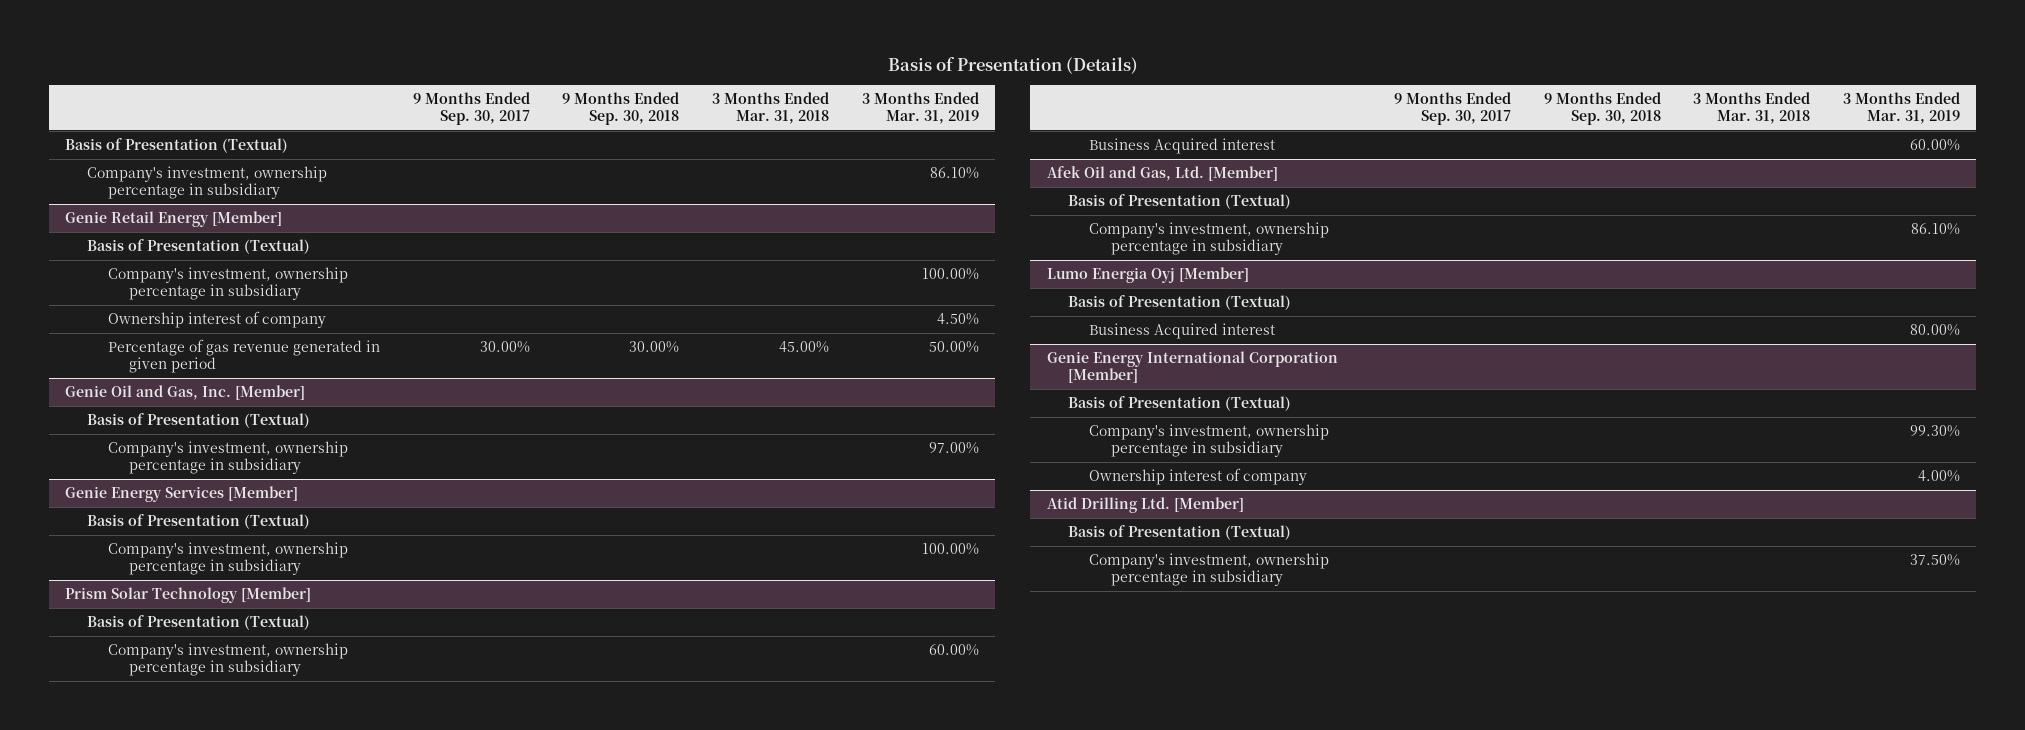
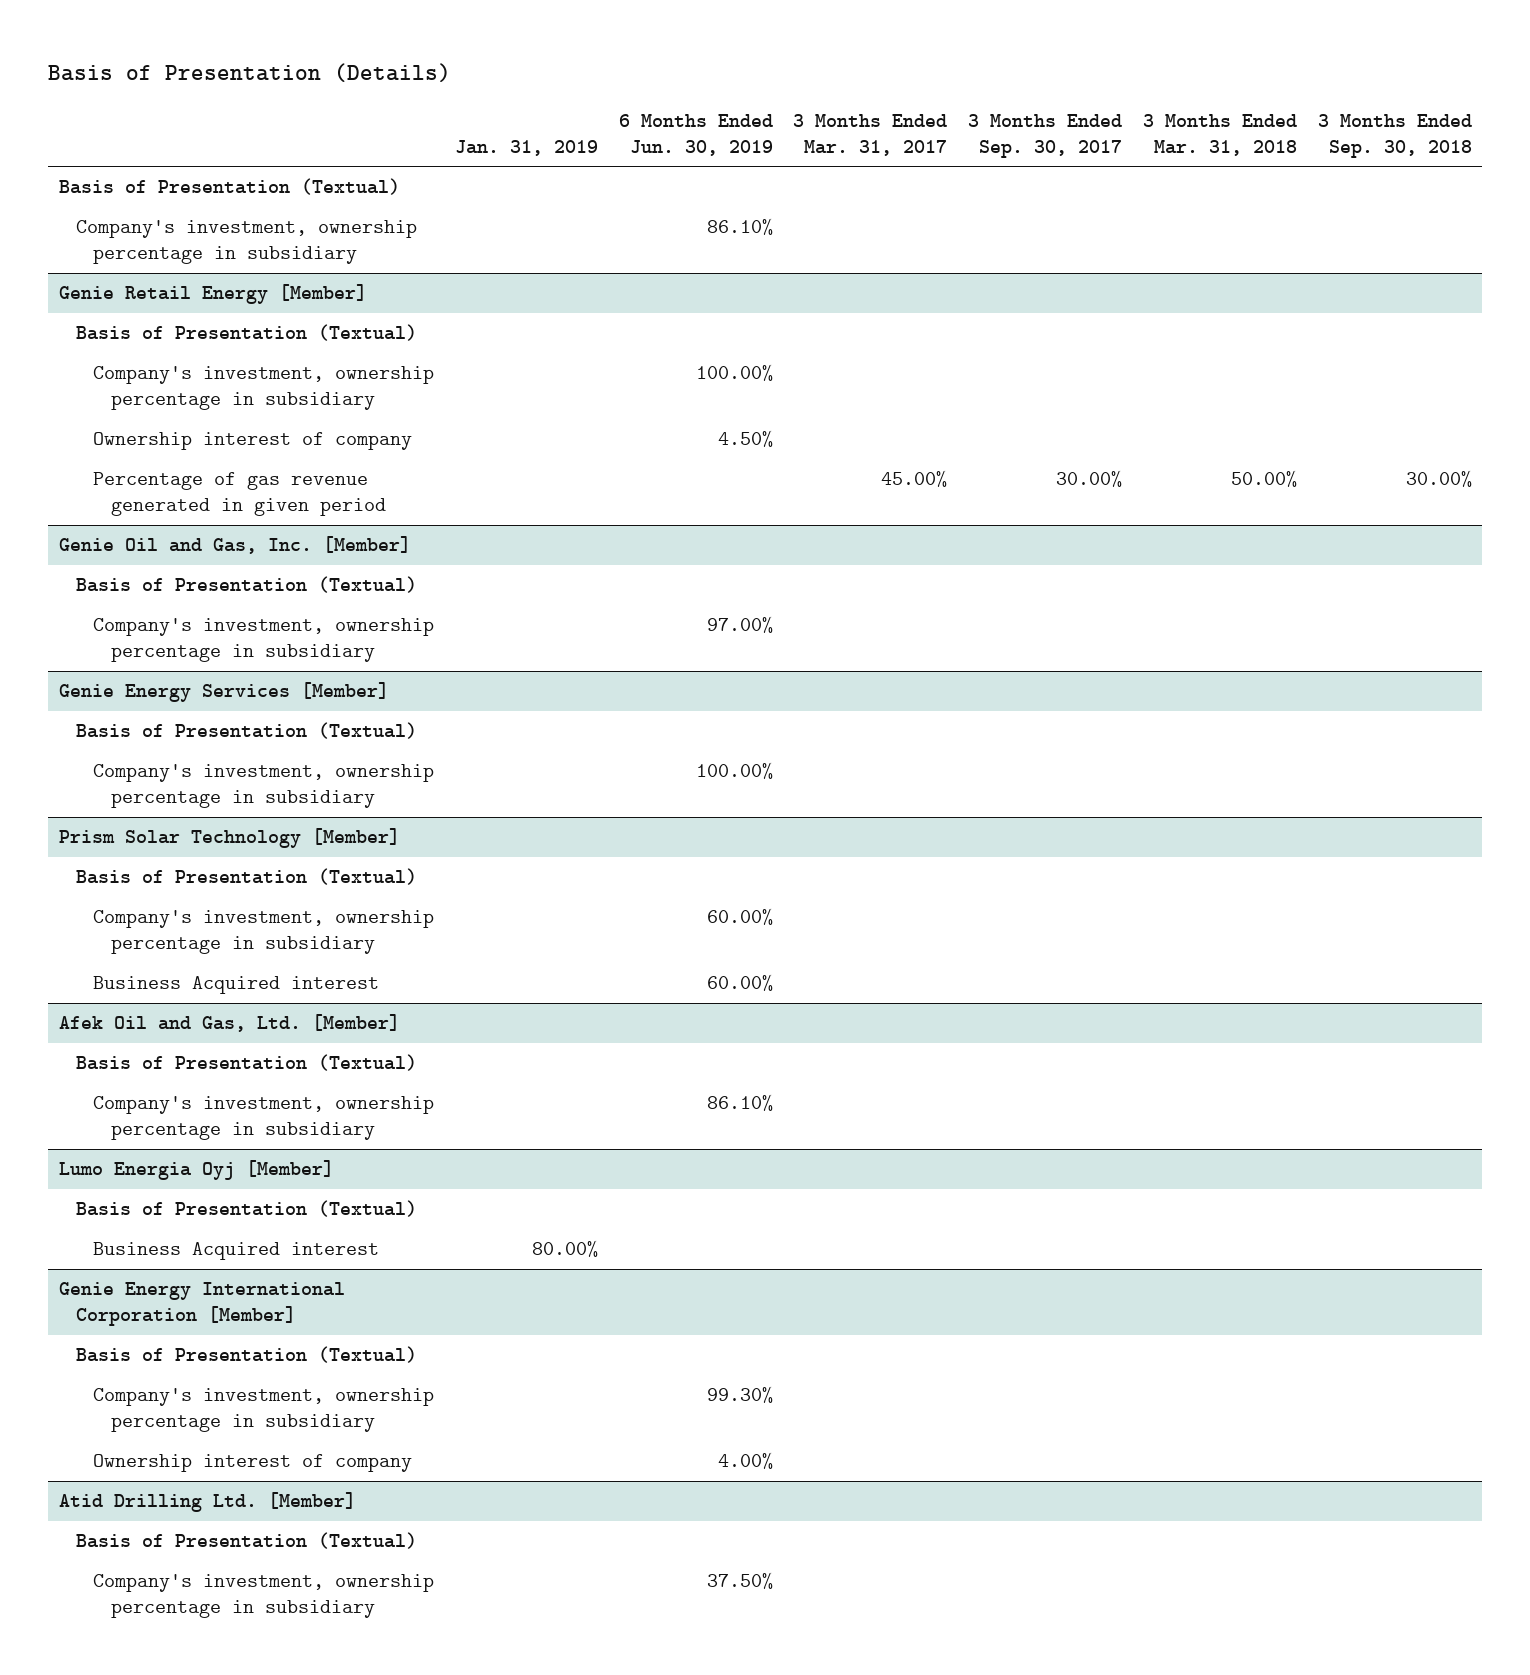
- | 9 Months Ended Sep. 30, 2017 | 9 Months Ended Sep. 30, 2018 | 3 Months Ended Mar. 31, 2018 | 3 Months Ended Mar. 31, 2019
+ | Jan. 31, 2019 | 6 Months Ended Jun. 30, 2019 | 3 Months Ended Mar. 31, 2017 | 3 Months Ended Sep. 30, 2017 | 3 Months Ended Mar. 31, 2018 | 3 Months Ended Sep. 30, 2018
@ Genie Retail Energy [Member]
- Percentage of gas revenue generated in given period | 30.00% | 30.00% | 45.00% | 50.00%
+ Percentage of gas revenue generated in given period | | | 45.00% | 30.00% | 50.00% | 30.00%

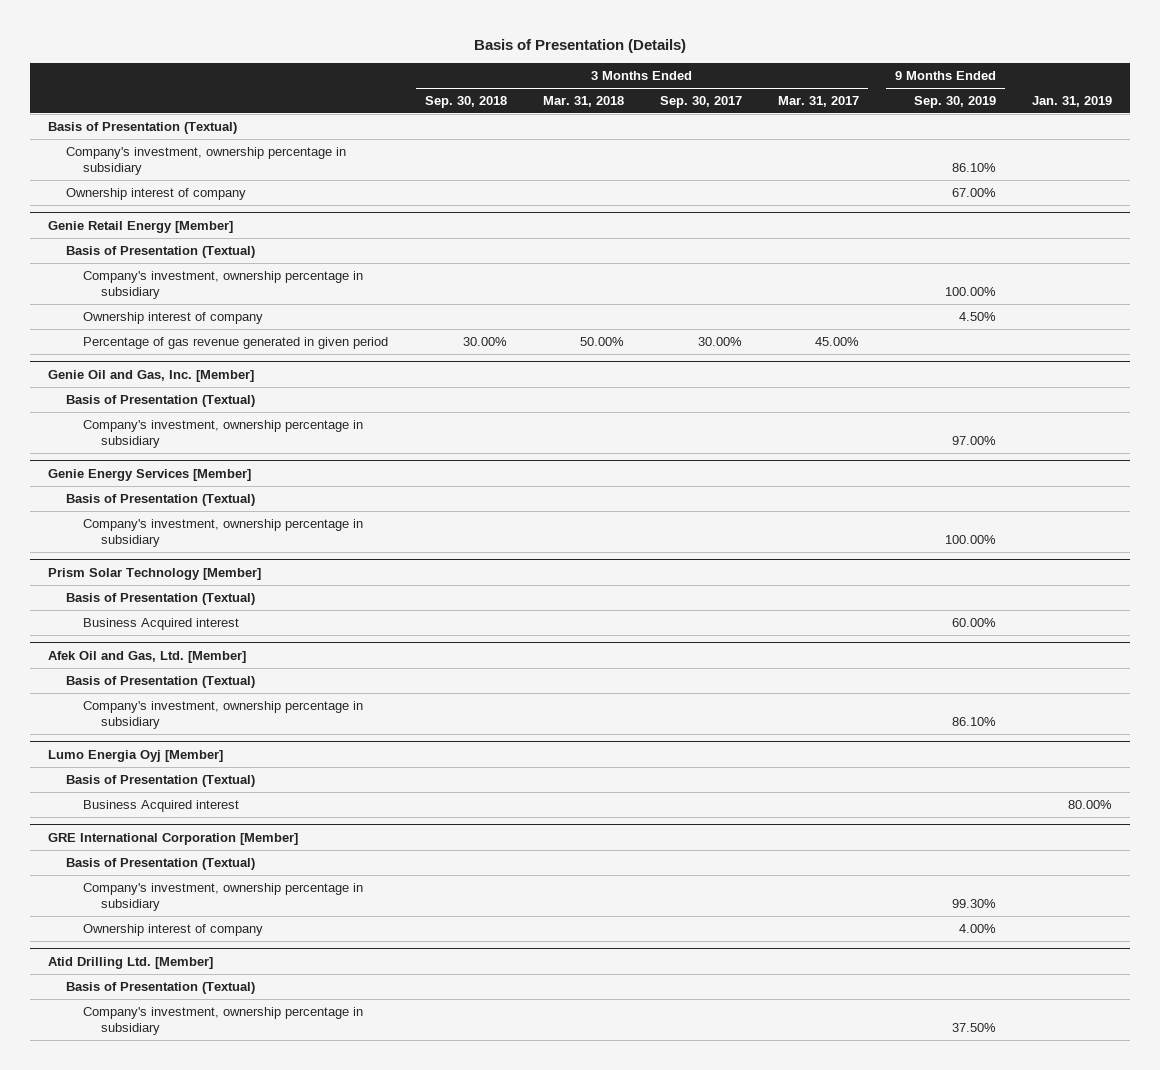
- | Jan. 31, 2019 | 6 Months Ended Jun. 30, 2019 | 3 Months Ended Mar. 31, 2017 | 3 Months Ended Sep. 30, 2017 | 3 Months Ended Mar. 31, 2018 | 3 Months Ended Sep. 30, 2018
+ | 3 Months Ended Sep. 30, 2018 | 3 Months Ended Mar. 31, 2018 | 3 Months Ended Sep. 30, 2017 | 3 Months Ended Mar. 31, 2017 | 9 Months Ended Sep. 30, 2019 | Jan. 31, 2019
+ Ownership interest of company | | | | | 67.00% |
@ Prism Solar Technology [Member]
- Company's investment, ownership percentage in subsidiary | | 60.00% | | | |
- Genie Energy International Corporation [Member]
+ GRE International Corporation [Member]

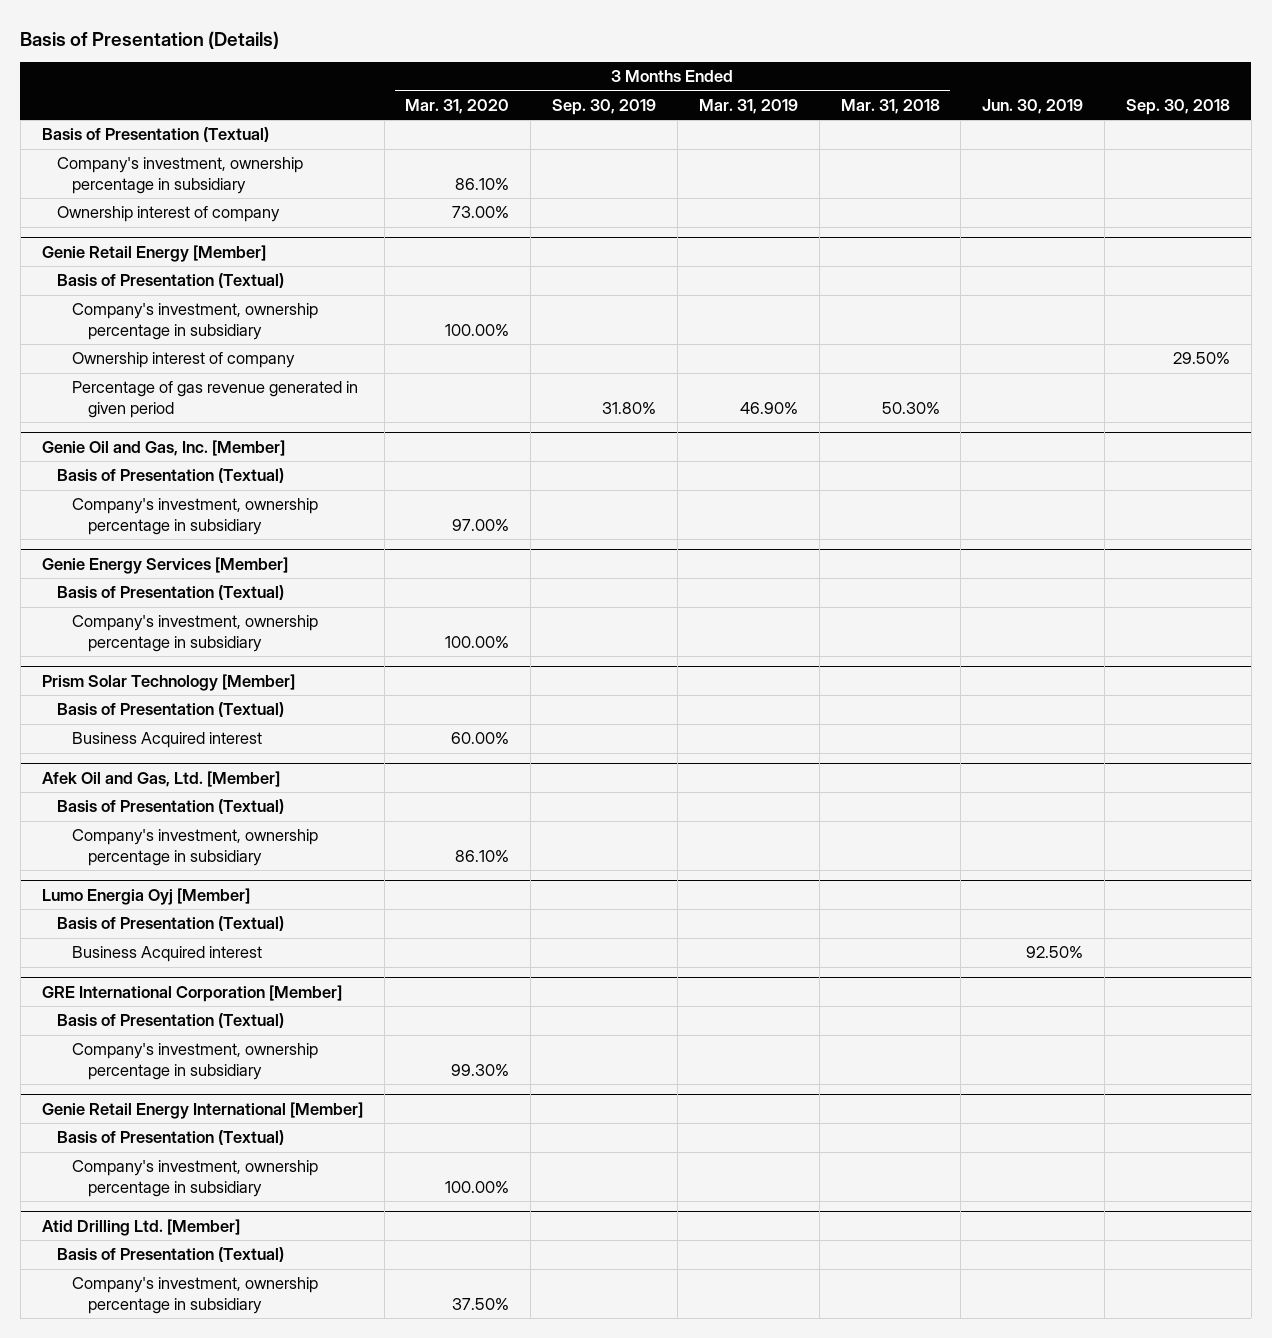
- | 3 Months Ended Sep. 30, 2018 | 3 Months Ended Mar. 31, 2018 | 3 Months Ended Sep. 30, 2017 | 3 Months Ended Mar. 31, 2017 | 9 Months Ended Sep. 30, 2019 | Jan. 31, 2019
+ | 3 Months Ended Mar. 31, 2020 | 3 Months Ended Sep. 30, 2019 | 3 Months Ended Mar. 31, 2019 | 3 Months Ended Mar. 31, 2018 | Jun. 30, 2019 | Sep. 30, 2018
@ Genie Retail Energy [Member]
- Percentage of gas revenue generated in given period | 30.00% | 50.00% | 30.00% | 45.00% | |
+ Percentage of gas revenue generated in given period | | 31.80% | 46.90% | 50.30% | |
@ GRE International Corporation [Member]
- Ownership interest of company | | | | | 4.00% |
+ Genie Retail Energy International [Member]
+ Basis of Presentation (Textual)
+ Company's investment, ownership percentage in subsidiary | 100.00% | | | | |

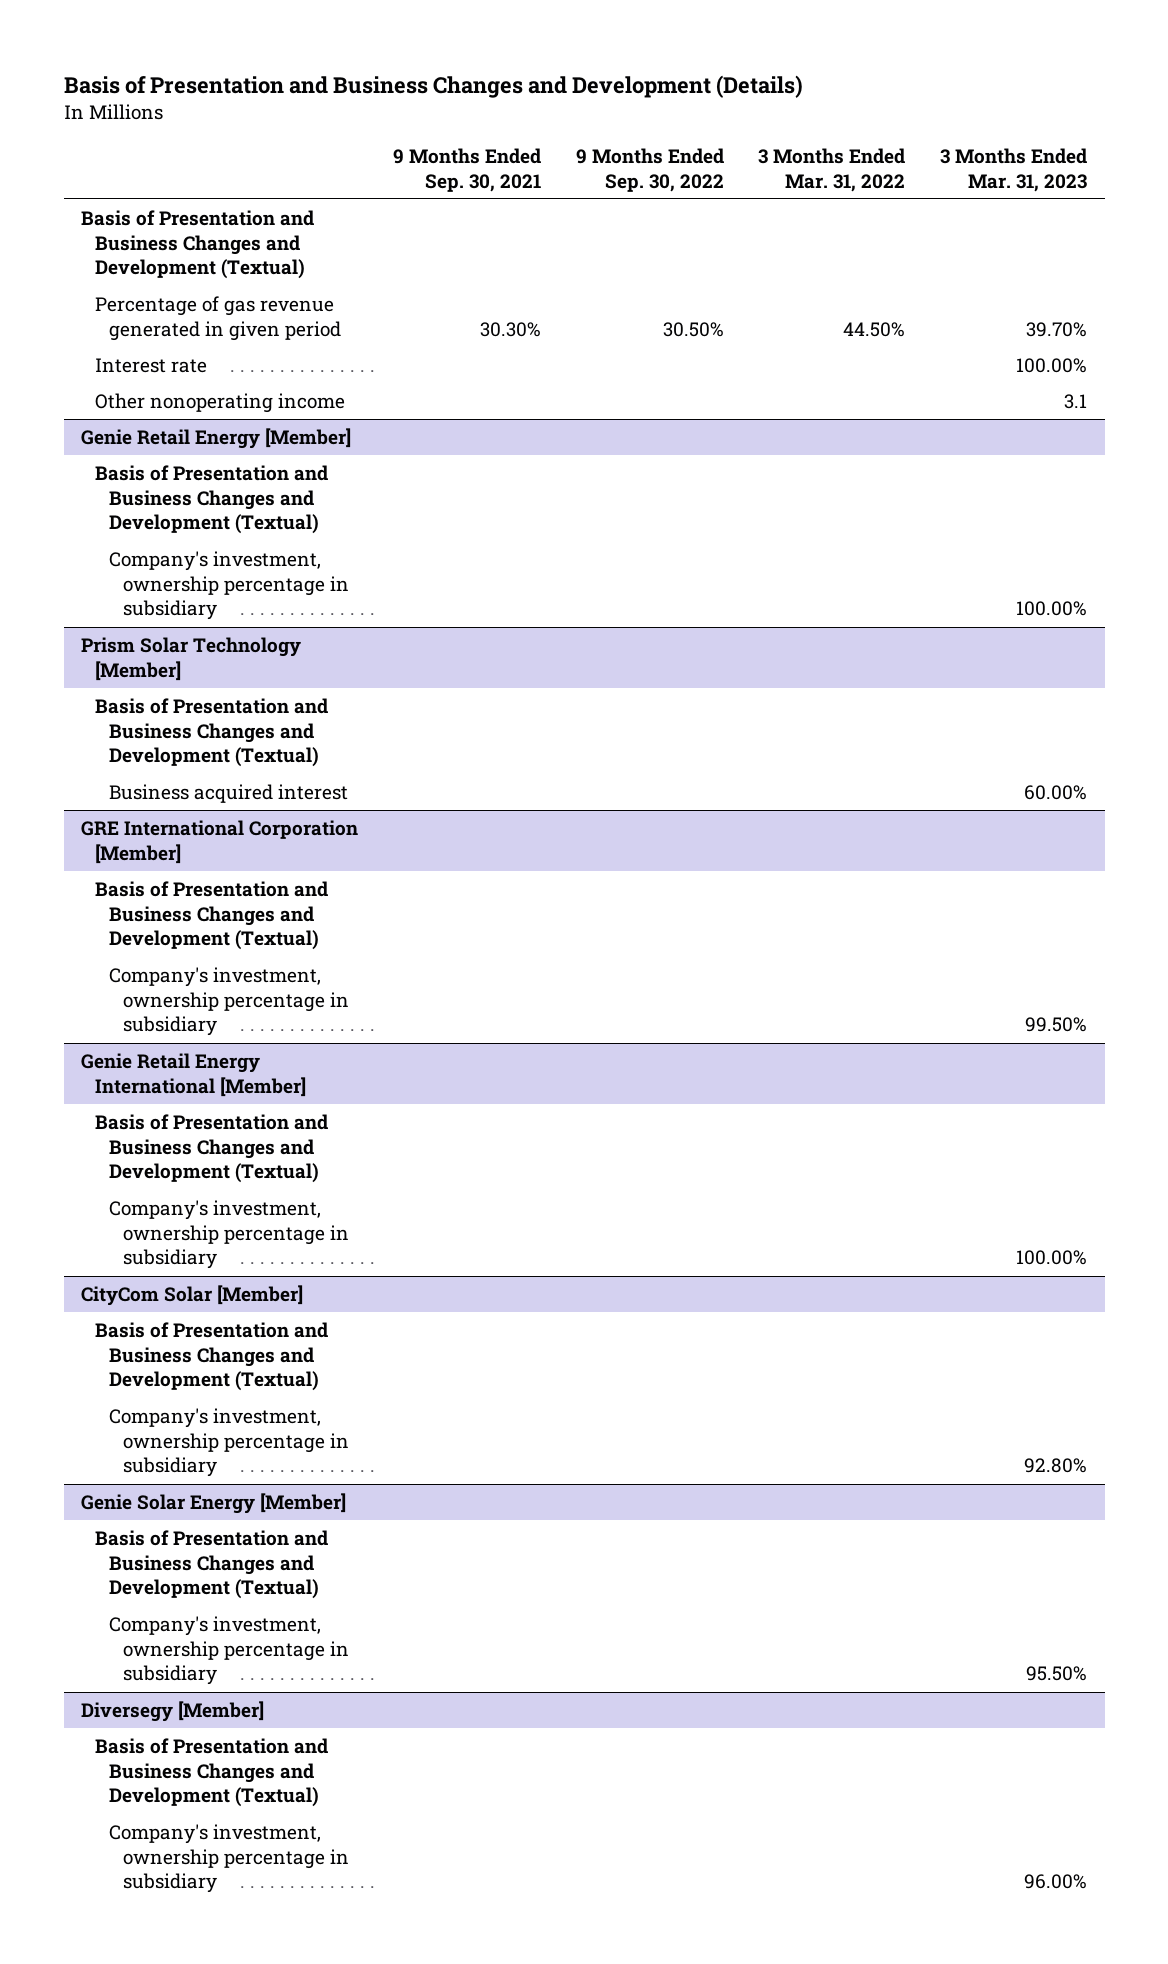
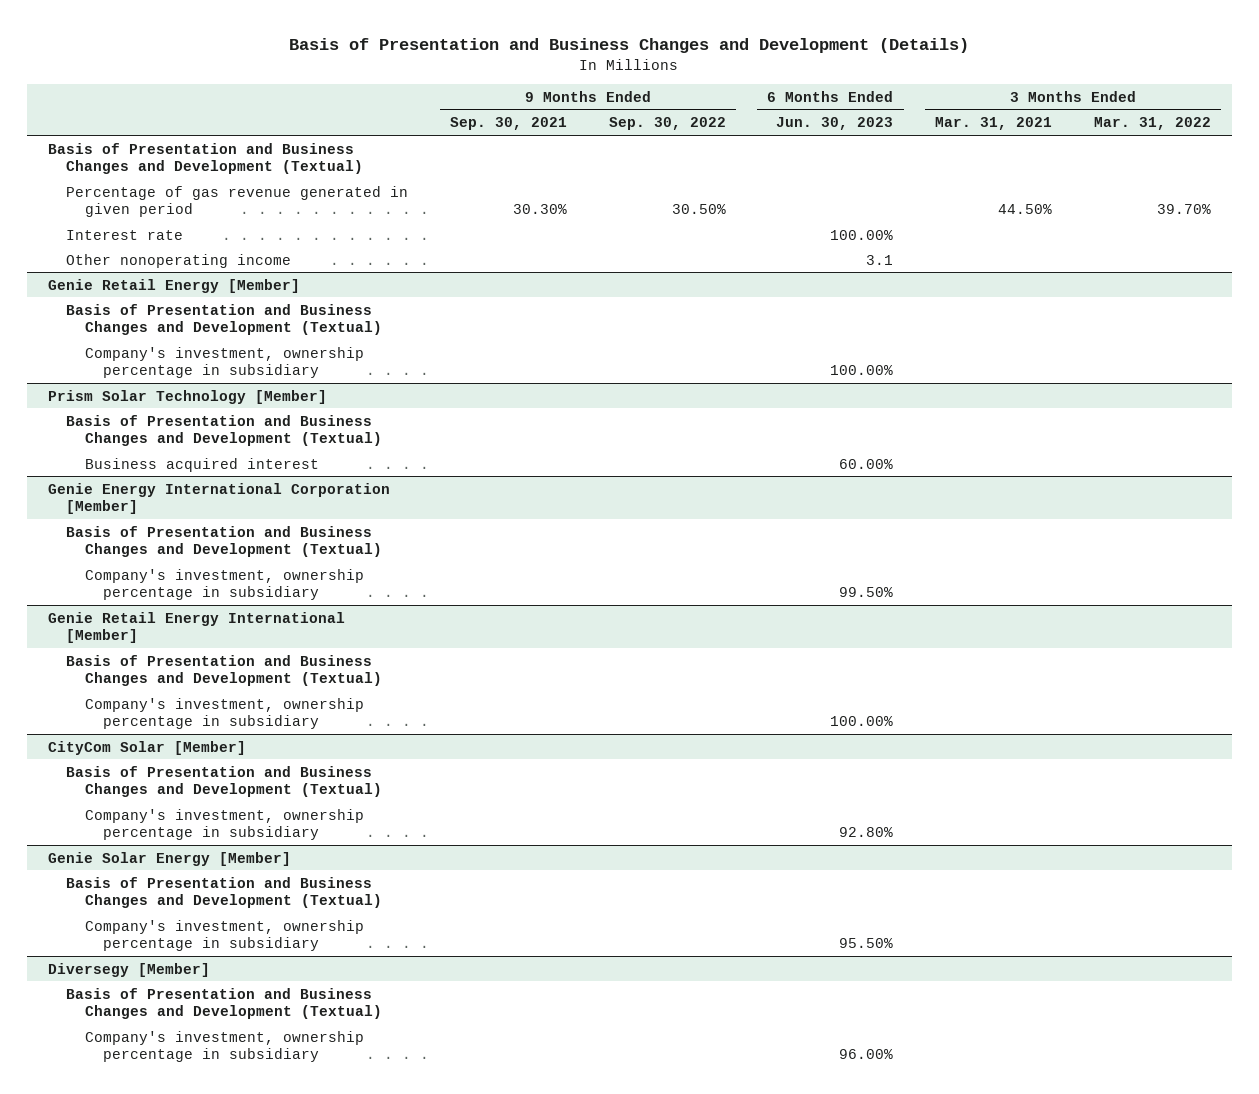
- | 9 Months Ended Sep. 30, 2021 | 9 Months Ended Sep. 30, 2022 | 3 Months Ended Mar. 31, 2022 | 3 Months Ended Mar. 31, 2023
+ | 9 Months Ended Sep. 30, 2021 | 9 Months Ended Sep. 30, 2022 | 6 Months Ended Jun. 30, 2023 | 3 Months Ended Mar. 31, 2021 | 3 Months Ended Mar. 31, 2022
- Percentage of gas revenue generated in given period | 30.30% | 30.50% | 44.50% | 39.70%
+ Percentage of gas revenue generated in given period | 30.30% | 30.50% | | 44.50% | 39.70%
- GRE International Corporation [Member]
+ Genie Energy International Corporation [Member]

